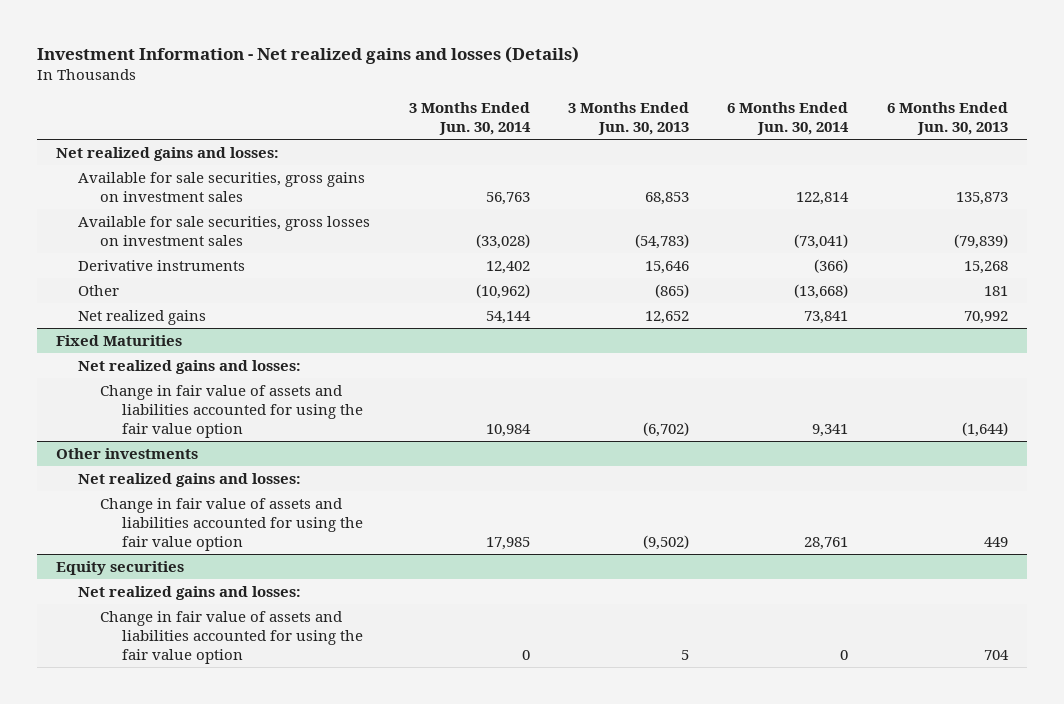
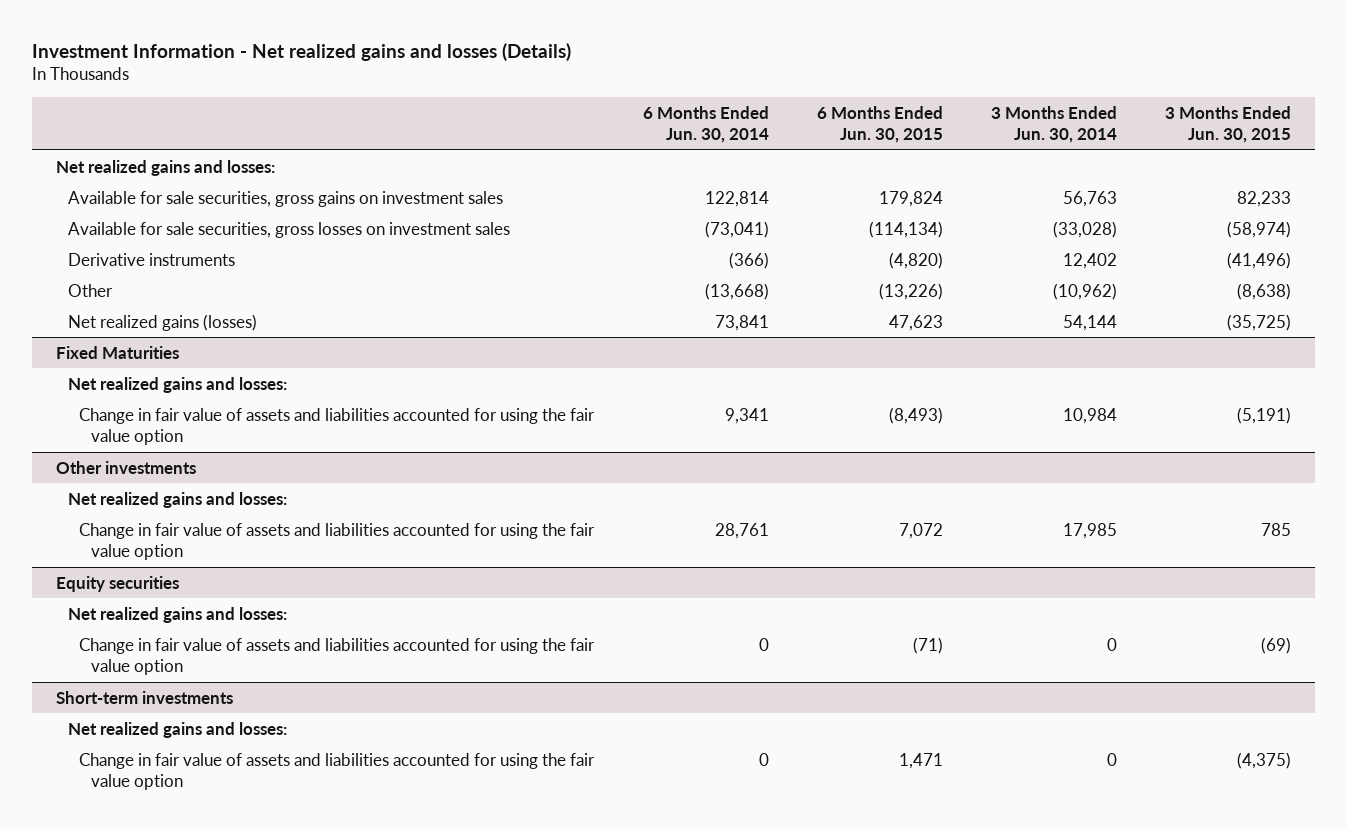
- | 3 Months Ended Jun. 30, 2014 | 3 Months Ended Jun. 30, 2013 | 6 Months Ended Jun. 30, 2014 | 6 Months Ended Jun. 30, 2013
+ | 6 Months Ended Jun. 30, 2014 | 6 Months Ended Jun. 30, 2015 | 3 Months Ended Jun. 30, 2014 | 3 Months Ended Jun. 30, 2015
- Net realized gains | 54,144 | 12,652 | 73,841 | 70,992
+ Net realized gains (losses) | 73,841 | 47,623 | 54,144 | (35,725)
+ Short-term investments
+ Net realized gains and losses:
+ Change in fair value of assets and liabilities accounted for using the fair value option | 0 | 1,471 | 0 | (4,375)

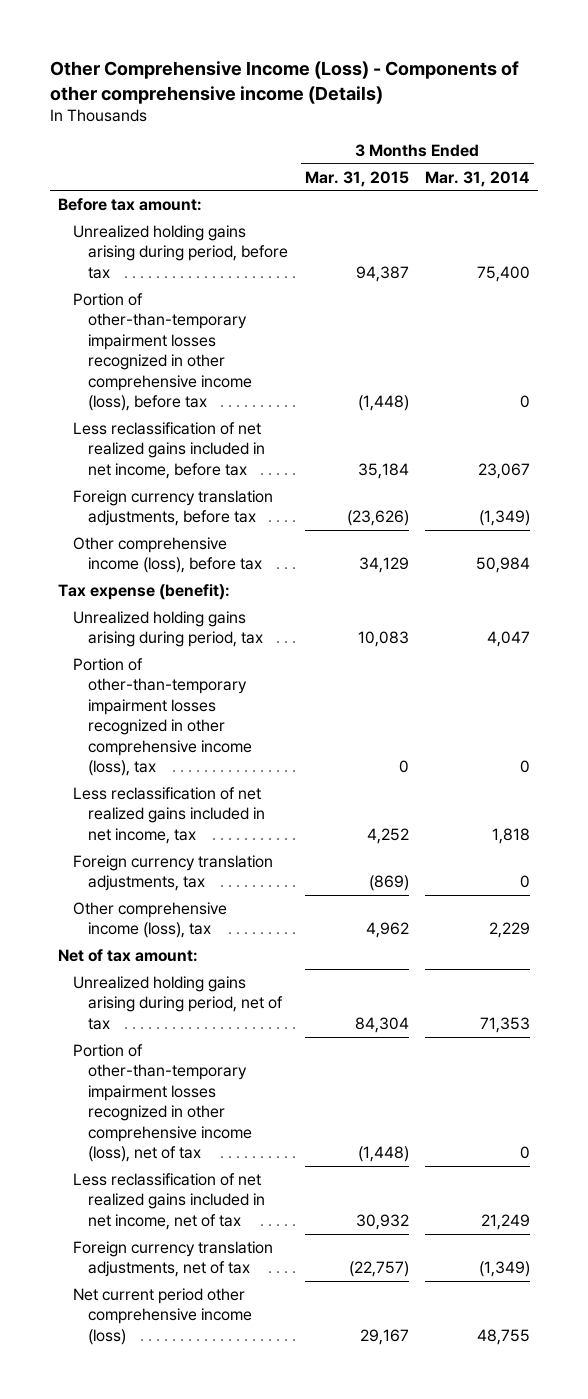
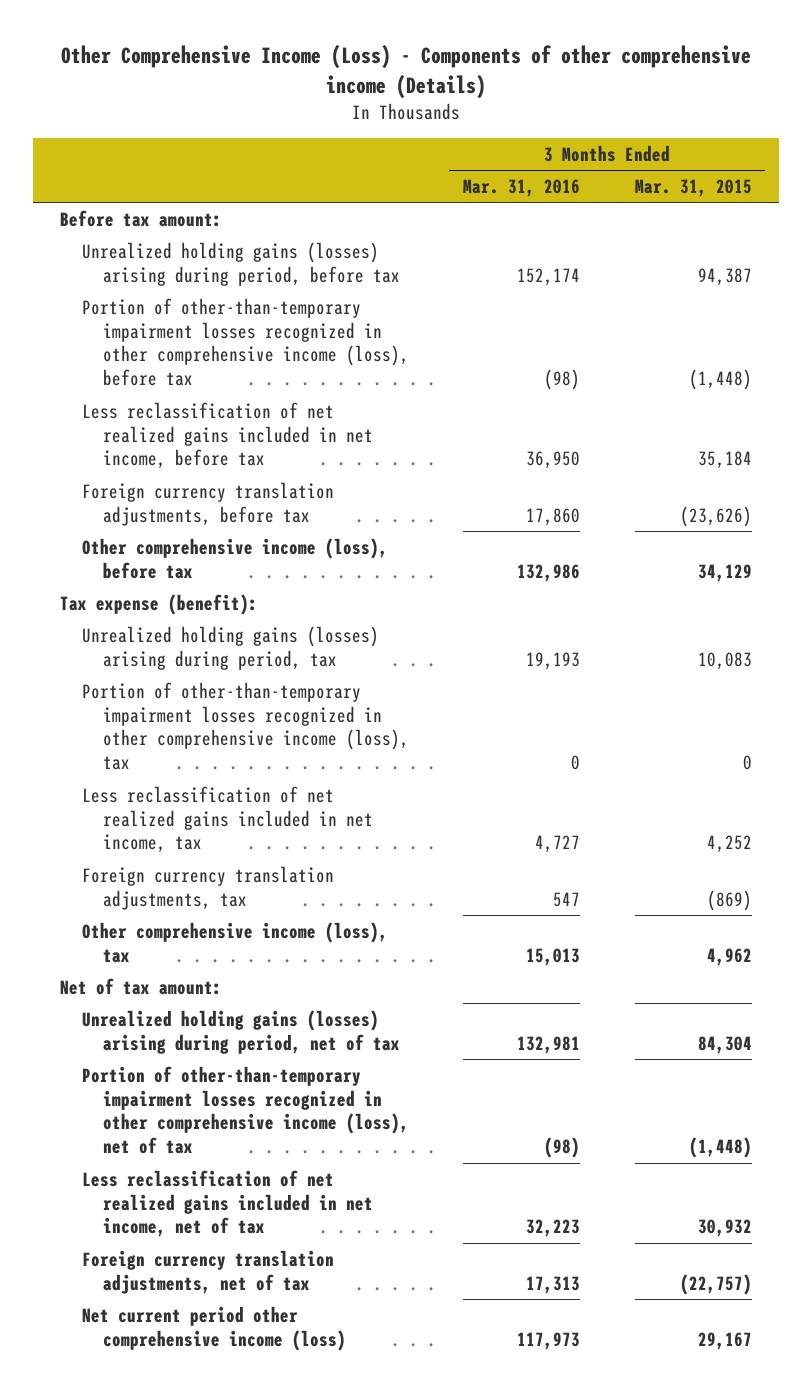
- | 3 Months Ended Mar. 31, 2015 | 3 Months Ended Mar. 31, 2014
+ | 3 Months Ended Mar. 31, 2016 | 3 Months Ended Mar. 31, 2015
- Unrealized holding gains arising during period, before tax | 94,387 | 75,400
+ Unrealized holding gains (losses) arising during period, before tax | 152,174 | 94,387
- Unrealized holding gains arising during period, tax | 10,083 | 4,047
+ Unrealized holding gains (losses) arising during period, tax | 19,193 | 10,083
- Unrealized holding gains arising during period, net of tax | 84,304 | 71,353
+ Unrealized holding gains (losses) arising during period, net of tax | 132,981 | 84,304

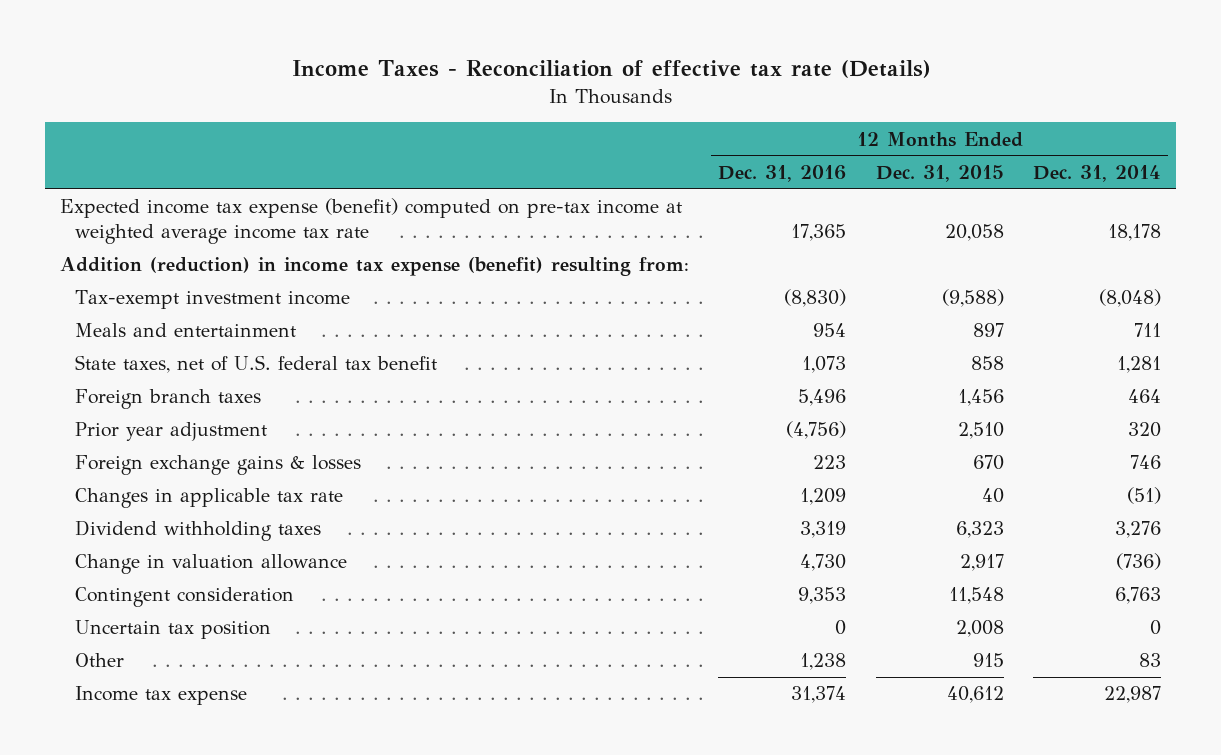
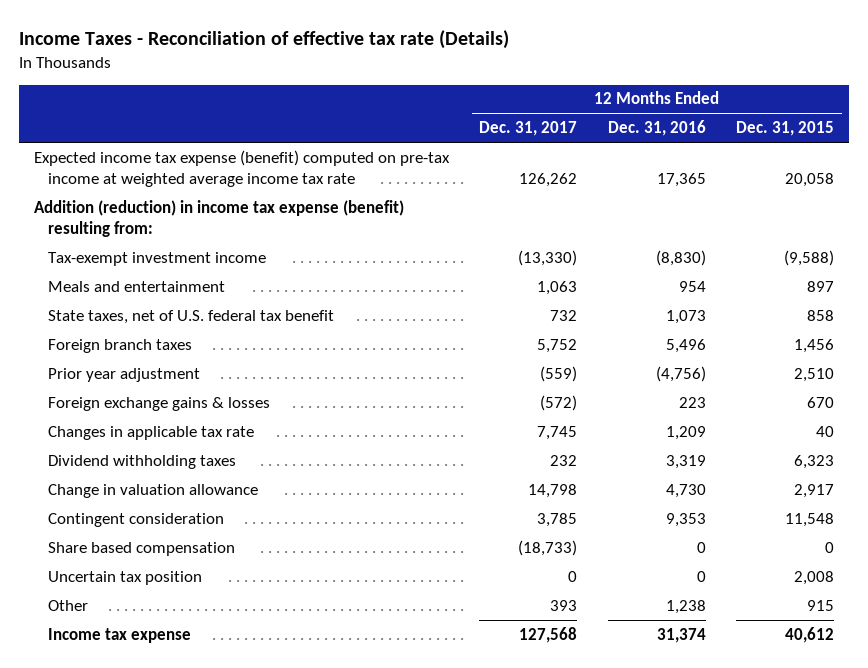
- | 12 Months Ended Dec. 31, 2016 | 12 Months Ended Dec. 31, 2015 | 12 Months Ended Dec. 31, 2014
+ | 12 Months Ended Dec. 31, 2017 | 12 Months Ended Dec. 31, 2016 | 12 Months Ended Dec. 31, 2015
+ Share based compensation | (18,733) | 0 | 0

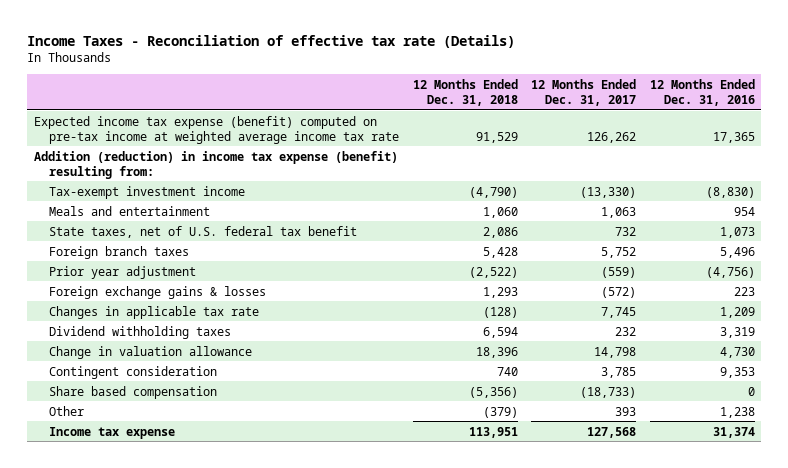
- | 12 Months Ended Dec. 31, 2017 | 12 Months Ended Dec. 31, 2016 | 12 Months Ended Dec. 31, 2015
+ | 12 Months Ended Dec. 31, 2018 | 12 Months Ended Dec. 31, 2017 | 12 Months Ended Dec. 31, 2016
- Uncertain tax position | 0 | 0 | 2,008

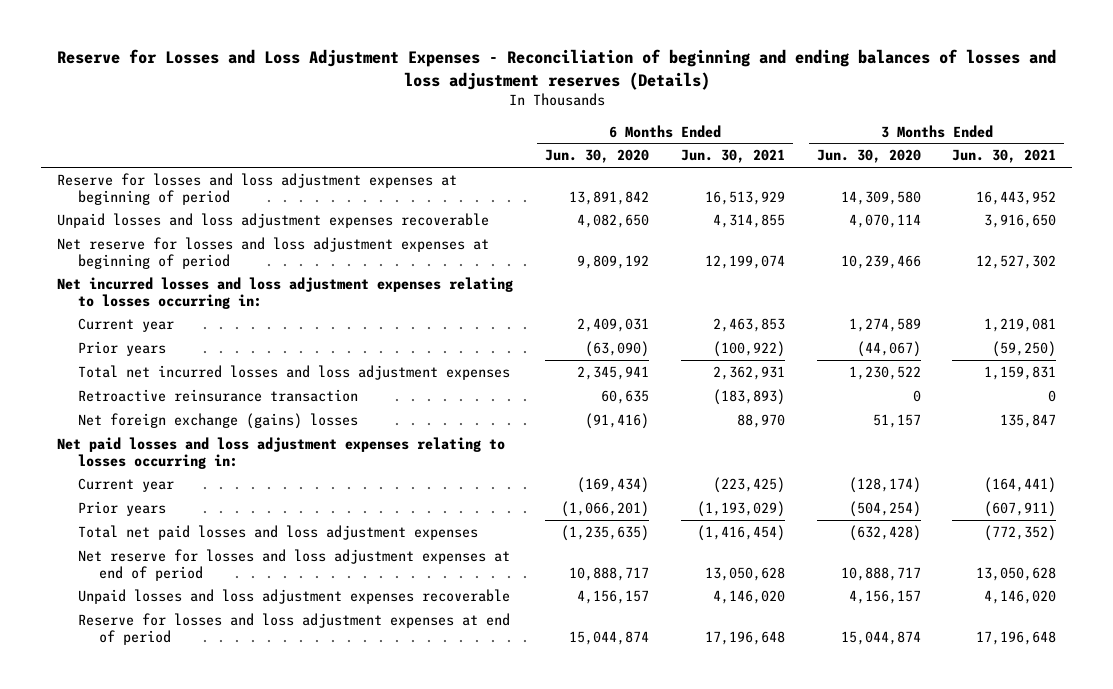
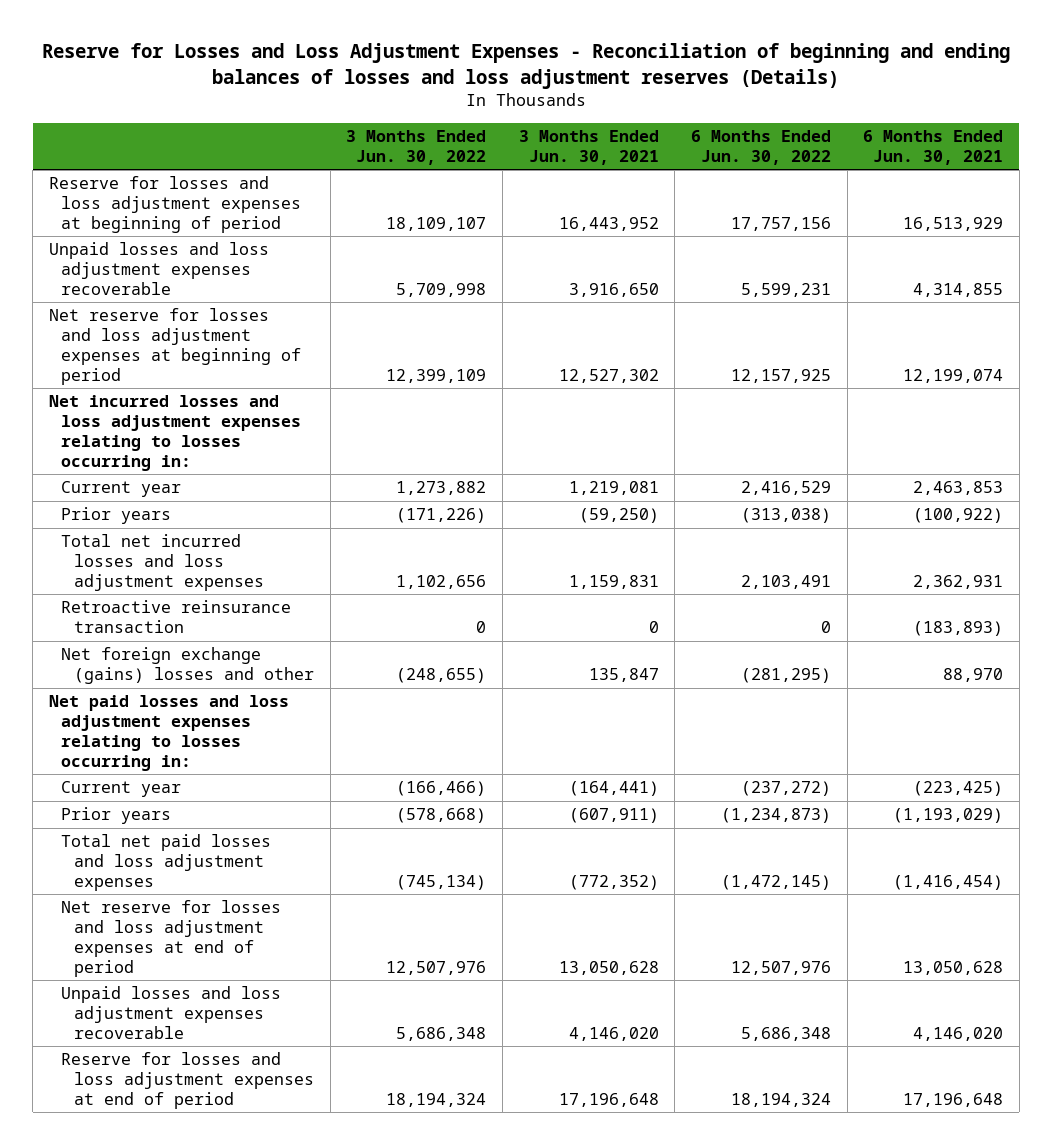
- | 6 Months Ended Jun. 30, 2020 | 6 Months Ended Jun. 30, 2021 | 3 Months Ended Jun. 30, 2020 | 3 Months Ended Jun. 30, 2021
+ | 3 Months Ended Jun. 30, 2022 | 3 Months Ended Jun. 30, 2021 | 6 Months Ended Jun. 30, 2022 | 6 Months Ended Jun. 30, 2021
- Net foreign exchange (gains) losses | (91,416) | 88,970 | 51,157 | 135,847
+ Net foreign exchange (gains) losses and other | (248,655) | 135,847 | (281,295) | 88,970

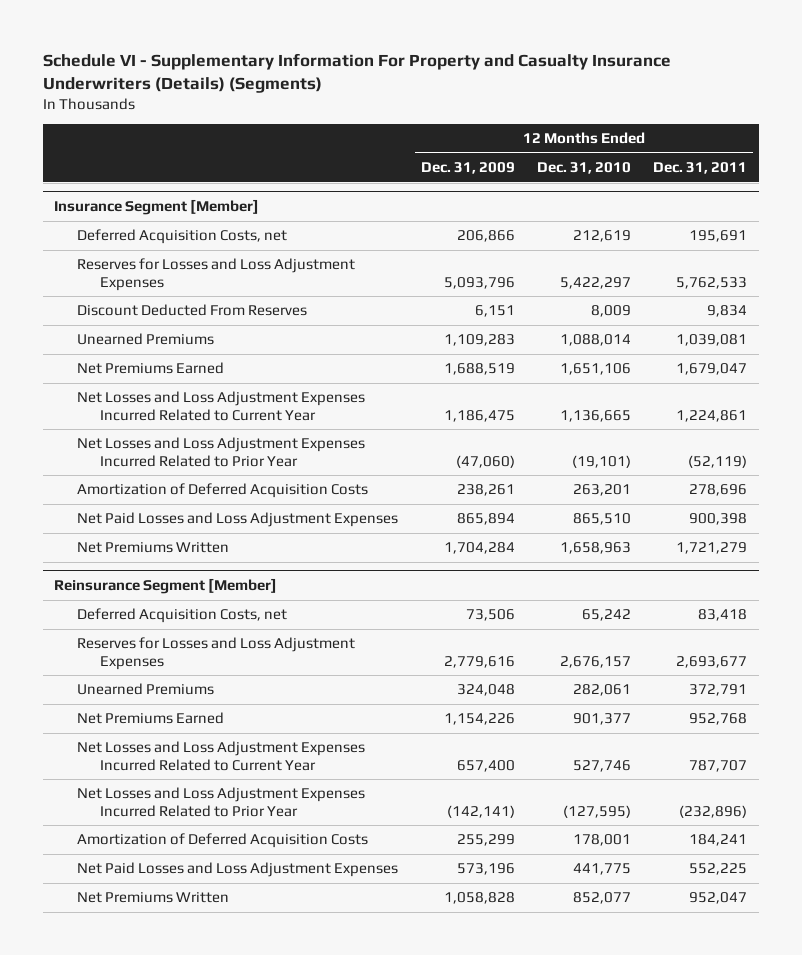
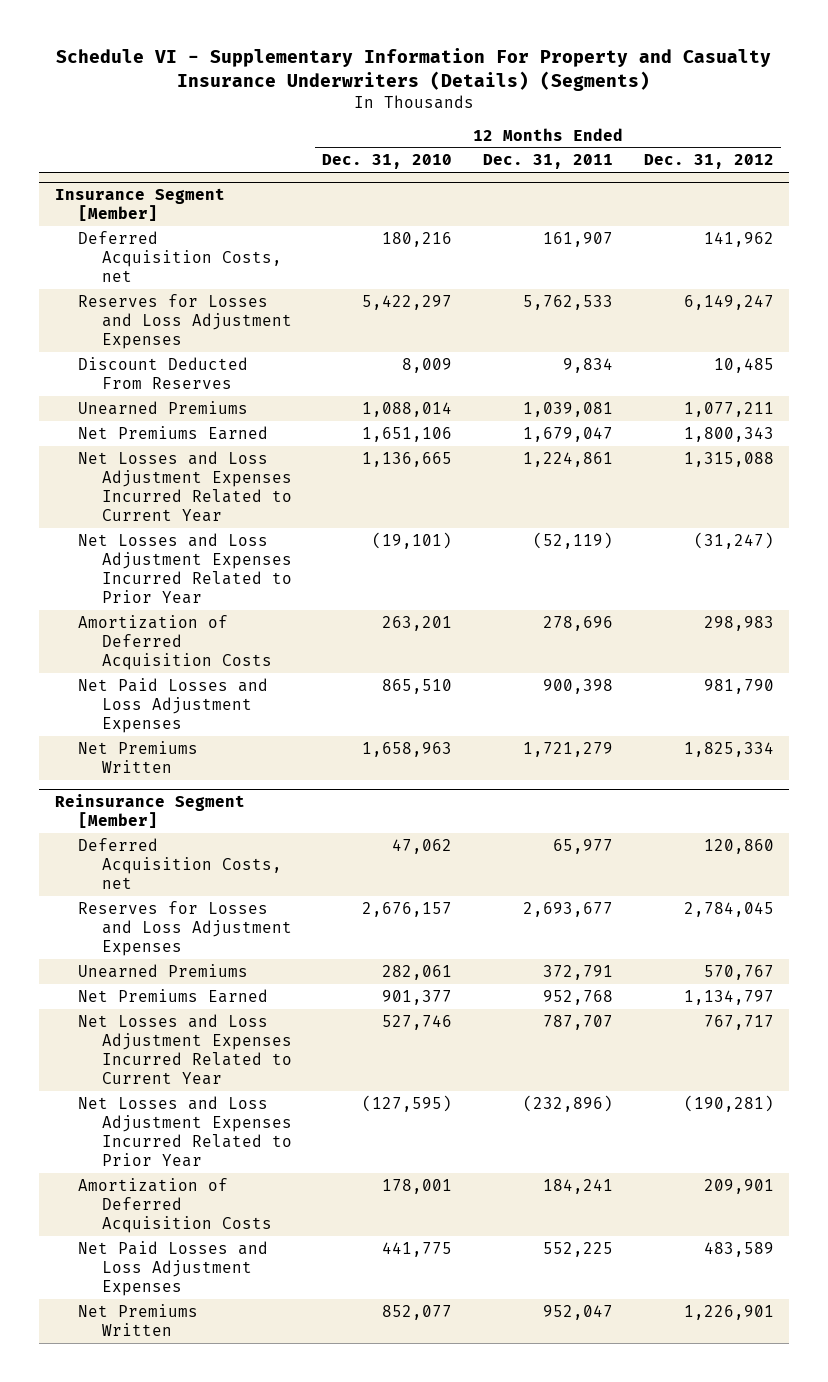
- | 12 Months Ended Dec. 31, 2009 | 12 Months Ended Dec. 31, 2010 | 12 Months Ended Dec. 31, 2011
+ | 12 Months Ended Dec. 31, 2010 | 12 Months Ended Dec. 31, 2011 | 12 Months Ended Dec. 31, 2012
@ Insurance Segment [Member]
- Deferred Acquisition Costs, net | 206,866 | 212,619 | 195,691
+ Deferred Acquisition Costs, net | 180,216 | 161,907 | 141,962
@ Reinsurance Segment [Member]
- Deferred Acquisition Costs, net | 73,506 | 65,242 | 83,418
+ Deferred Acquisition Costs, net | 47,062 | 65,977 | 120,860

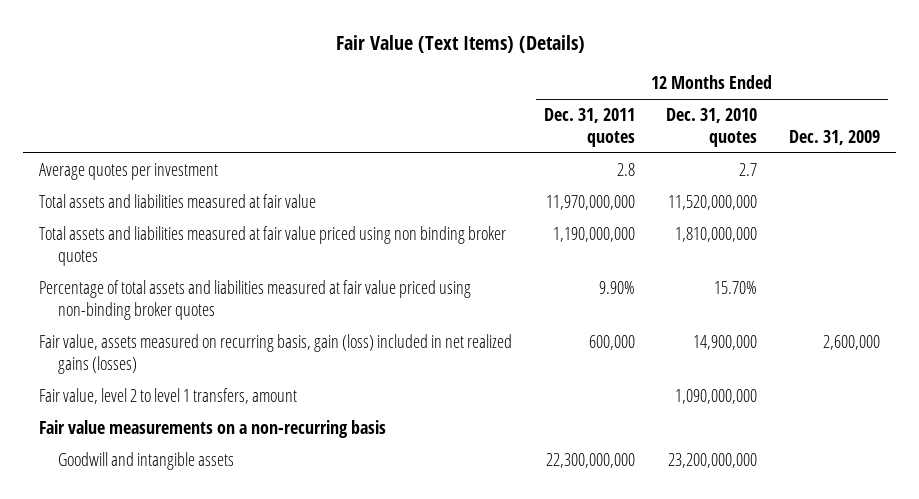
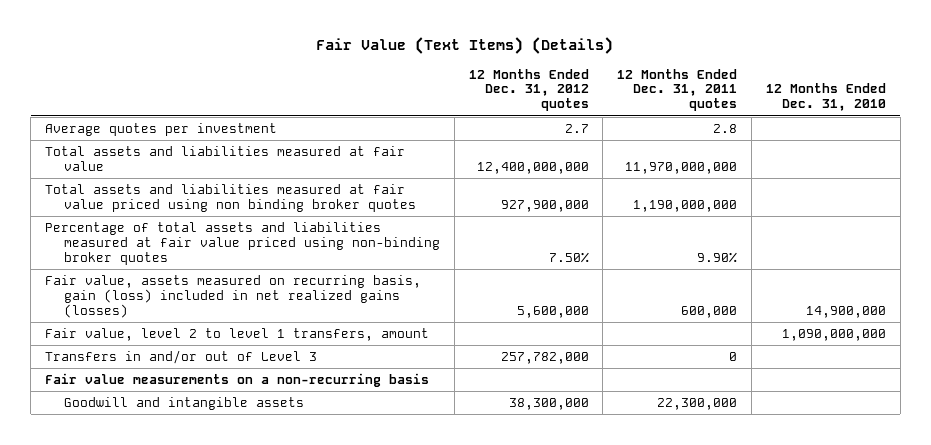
- | 12 Months Ended Dec. 31, 2011 quotes | 12 Months Ended Dec. 31, 2010 quotes | 12 Months Ended Dec. 31, 2009
+ | 12 Months Ended Dec. 31, 2012 quotes | 12 Months Ended Dec. 31, 2011 quotes | 12 Months Ended Dec. 31, 2010
+ Transfers in and/or out of Level 3 | 257,782,000 | 0 |
- Goodwill and intangible assets | 22,300,000,000 | 23,200,000,000 |
+ Goodwill and intangible assets | 38,300,000 | 22,300,000 |

